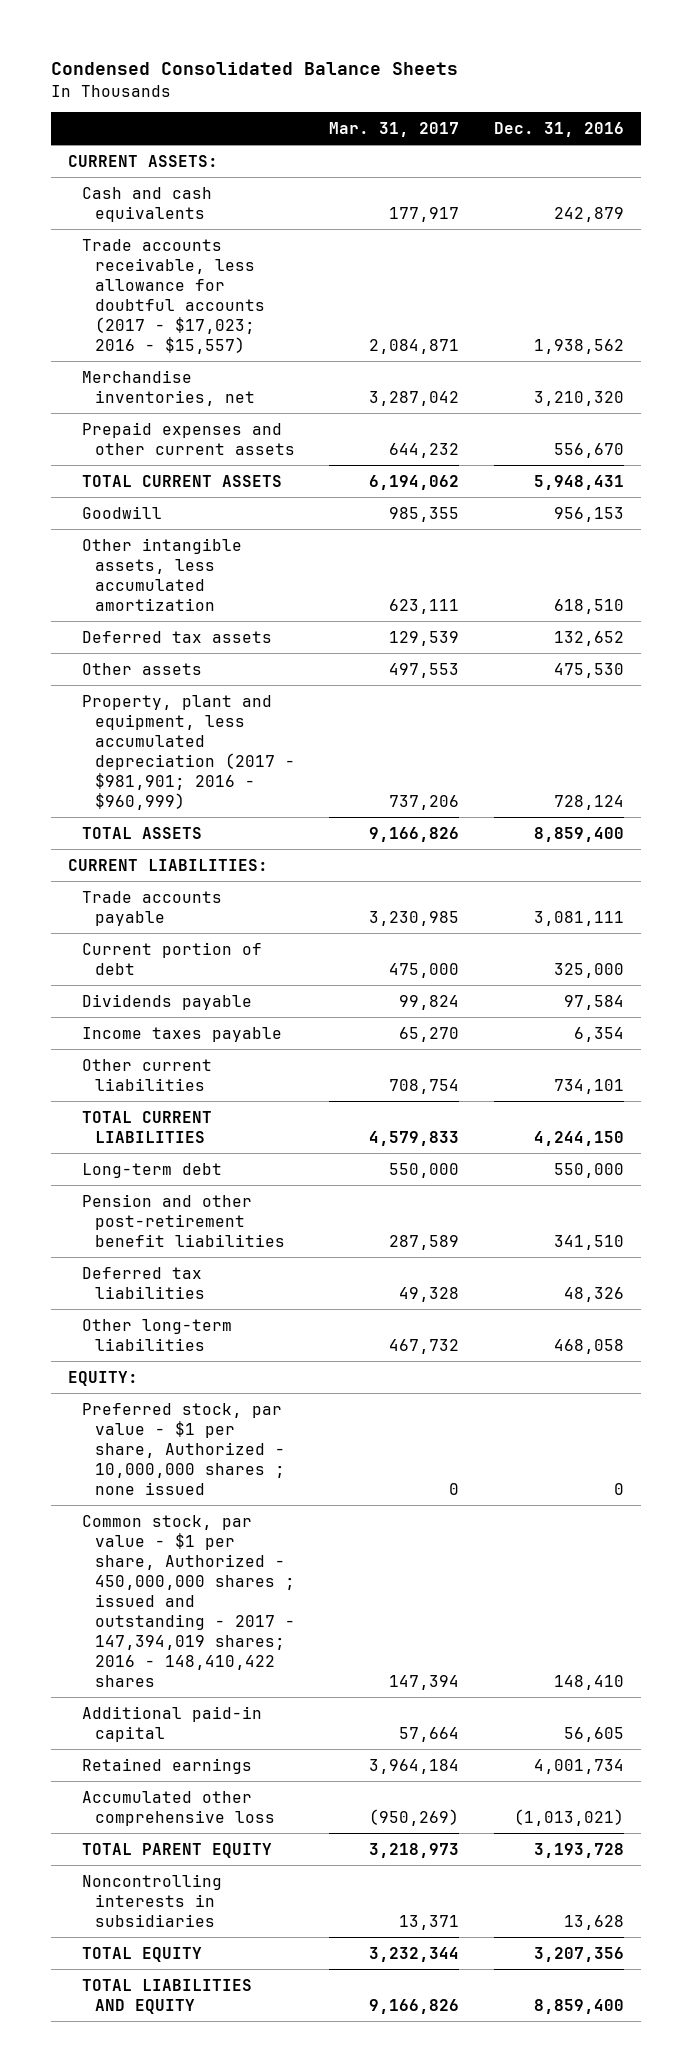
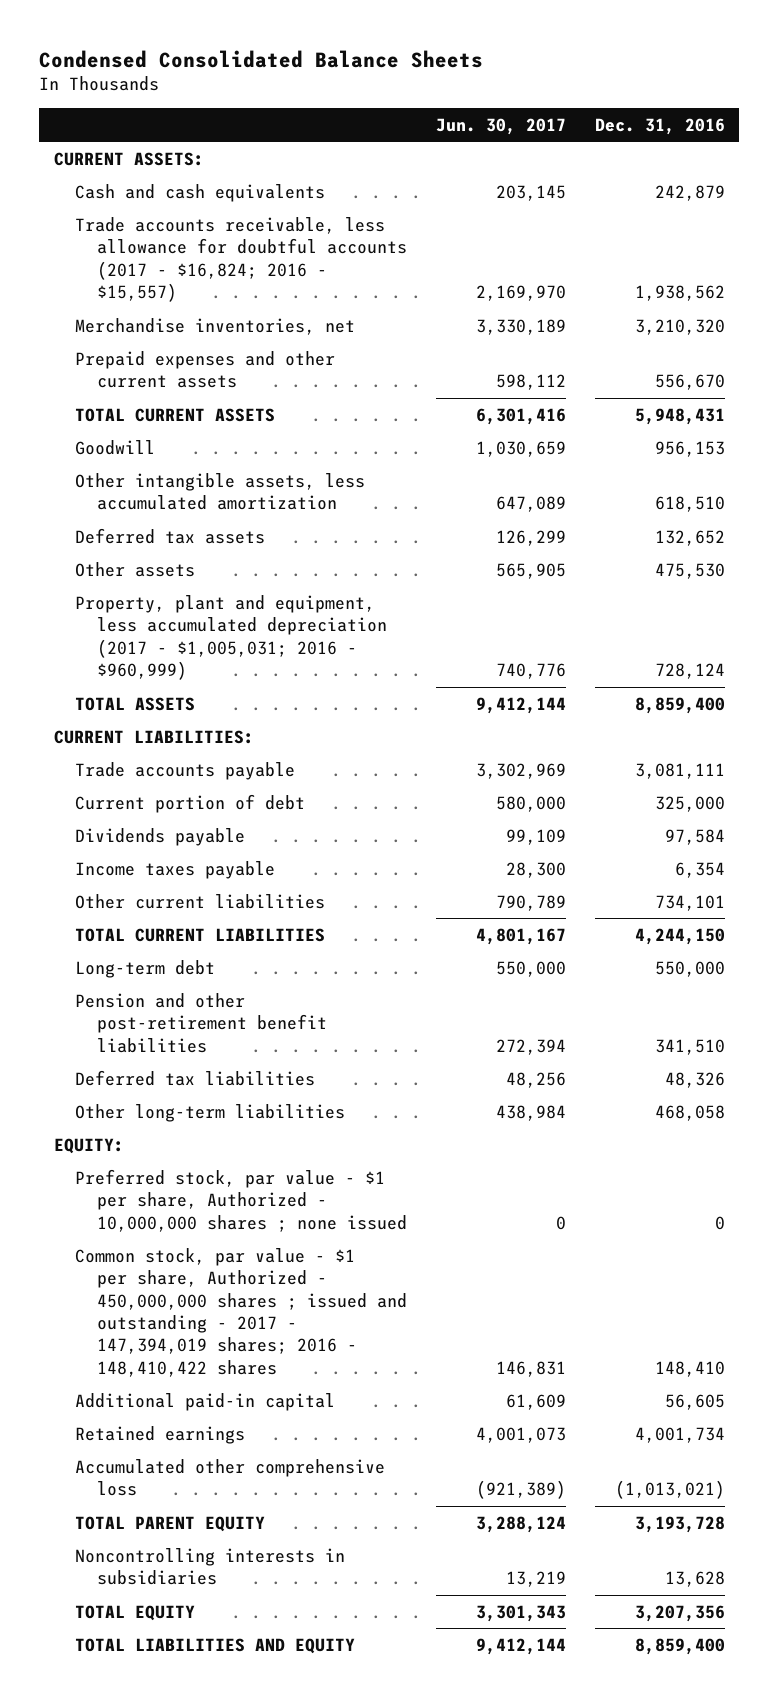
- | Mar. 31, 2017 | Dec. 31, 2016
+ | Jun. 30, 2017 | Dec. 31, 2016
- Trade accounts receivable, less allowance for doubtful accounts (2017 - $17,023; 2016 - $15,557) | 2,084,871 | 1,938,562
+ Trade accounts receivable, less allowance for doubtful accounts (2017 - $16,824; 2016 - $15,557) | 2,169,970 | 1,938,562
- Property, plant and equipment, less accumulated depreciation (2017 - $981,901; 2016 - $960,999) | 737,206 | 728,124
+ Property, plant and equipment, less accumulated depreciation (2017 - $1,005,031; 2016 - $960,999) | 740,776 | 728,124

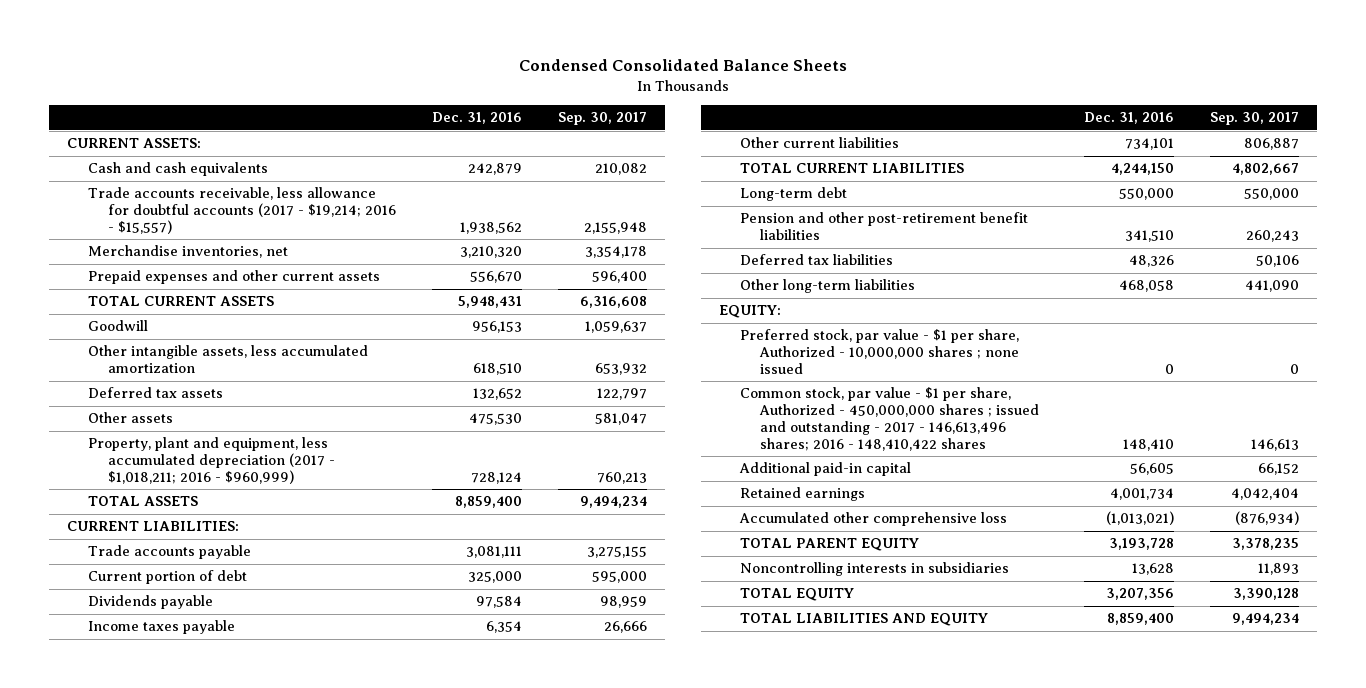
- | Jun. 30, 2017 | Dec. 31, 2016
+ | Dec. 31, 2016 | Sep. 30, 2017
- Trade accounts receivable, less allowance for doubtful accounts (2017 - $16,824; 2016 - $15,557) | 2,169,970 | 1,938,562
+ Trade accounts receivable, less allowance for doubtful accounts (2017 - $19,214; 2016 - $15,557) | 1,938,562 | 2,155,948
- Property, plant and equipment, less accumulated depreciation (2017 - $1,005,031; 2016 - $960,999) | 740,776 | 728,124
+ Property, plant and equipment, less accumulated depreciation (2017 - $1,018,211; 2016 - $960,999) | 728,124 | 760,213
- Common stock, par value - $1 per share, Authorized - 450,000,000 shares ; issued and outstanding - 2017 - 147,394,019 shares; 2016 - 148,410,422 shares | 146,831 | 148,410
+ Common stock, par value - $1 per share, Authorized - 450,000,000 shares ; issued and outstanding - 2017 - 146,613,496 shares; 2016 - 148,410,422 shares | 148,410 | 146,613

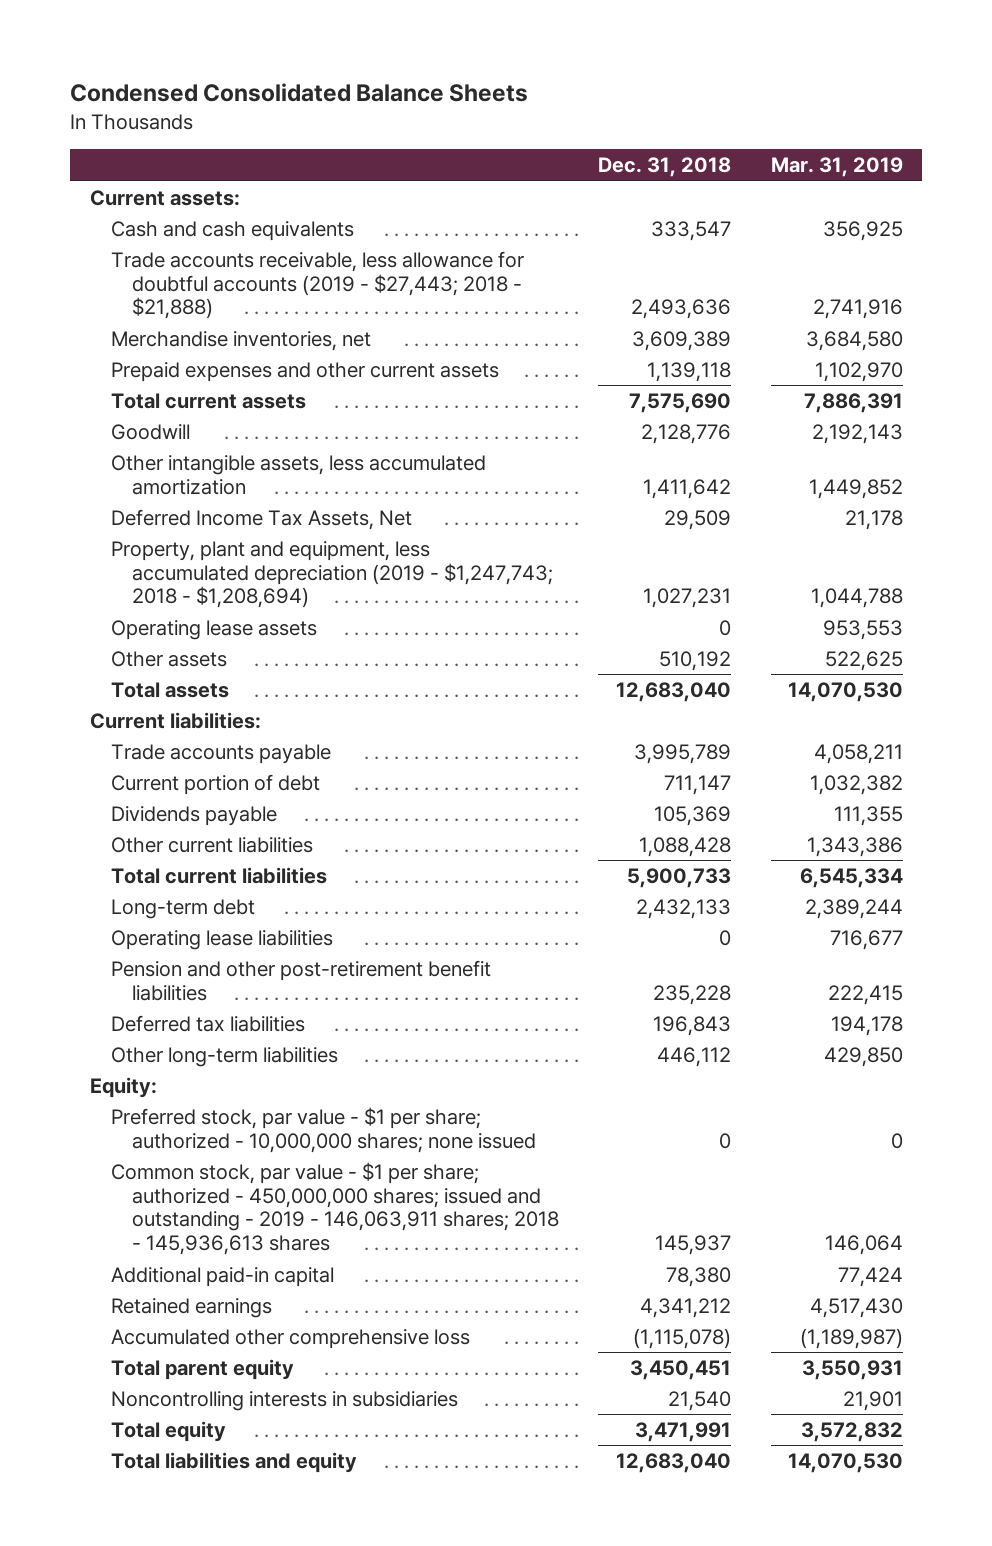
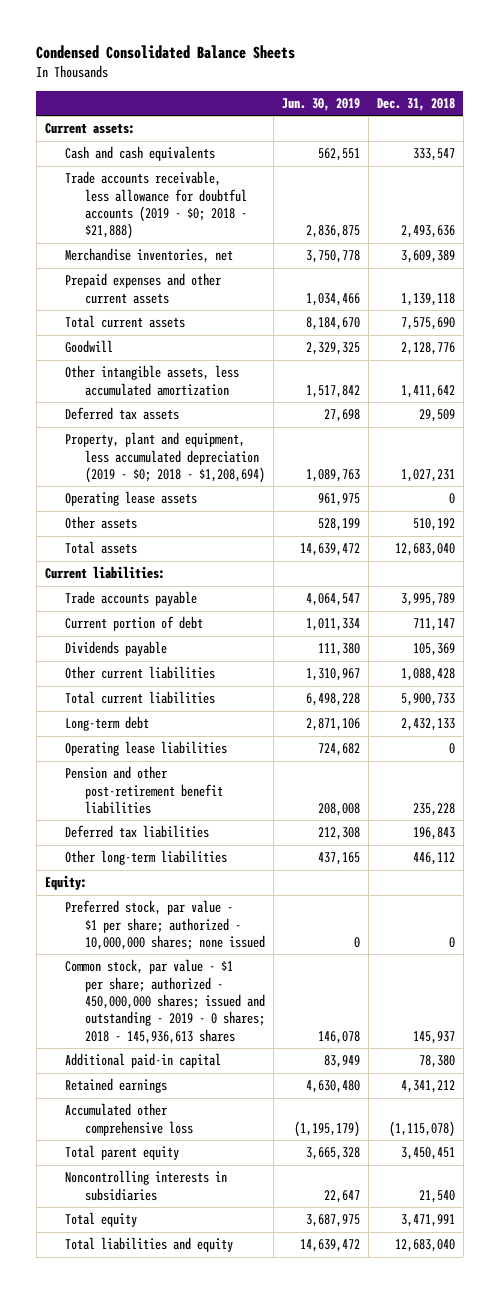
- | Dec. 31, 2018 | Mar. 31, 2019
+ | Jun. 30, 2019 | Dec. 31, 2018
- Trade accounts receivable, less allowance for doubtful accounts (2019 - $27,443; 2018 - $21,888) | 2,493,636 | 2,741,916
+ Trade accounts receivable, less allowance for doubtful accounts (2019 - $0; 2018 - $21,888) | 2,836,875 | 2,493,636
- Deferred Income Tax Assets, Net | 29,509 | 21,178
- Property, plant and equipment, less accumulated depreciation (2019 - $1,247,743; 2018 - $1,208,694) | 1,027,231 | 1,044,788
+ Deferred tax assets | 27,698 | 29,509
+ Property, plant and equipment, less accumulated depreciation (2019 - $0; 2018 - $1,208,694) | 1,089,763 | 1,027,231
- Common stock, par value - $1 per share; authorized - 450,000,000 shares; issued and outstanding - 2019 - 146,063,911 shares; 2018 - 145,936,613 shares | 145,937 | 146,064
+ Common stock, par value - $1 per share; authorized - 450,000,000 shares; issued and outstanding - 2019 - 0 shares; 2018 - 145,936,613 shares | 146,078 | 145,937

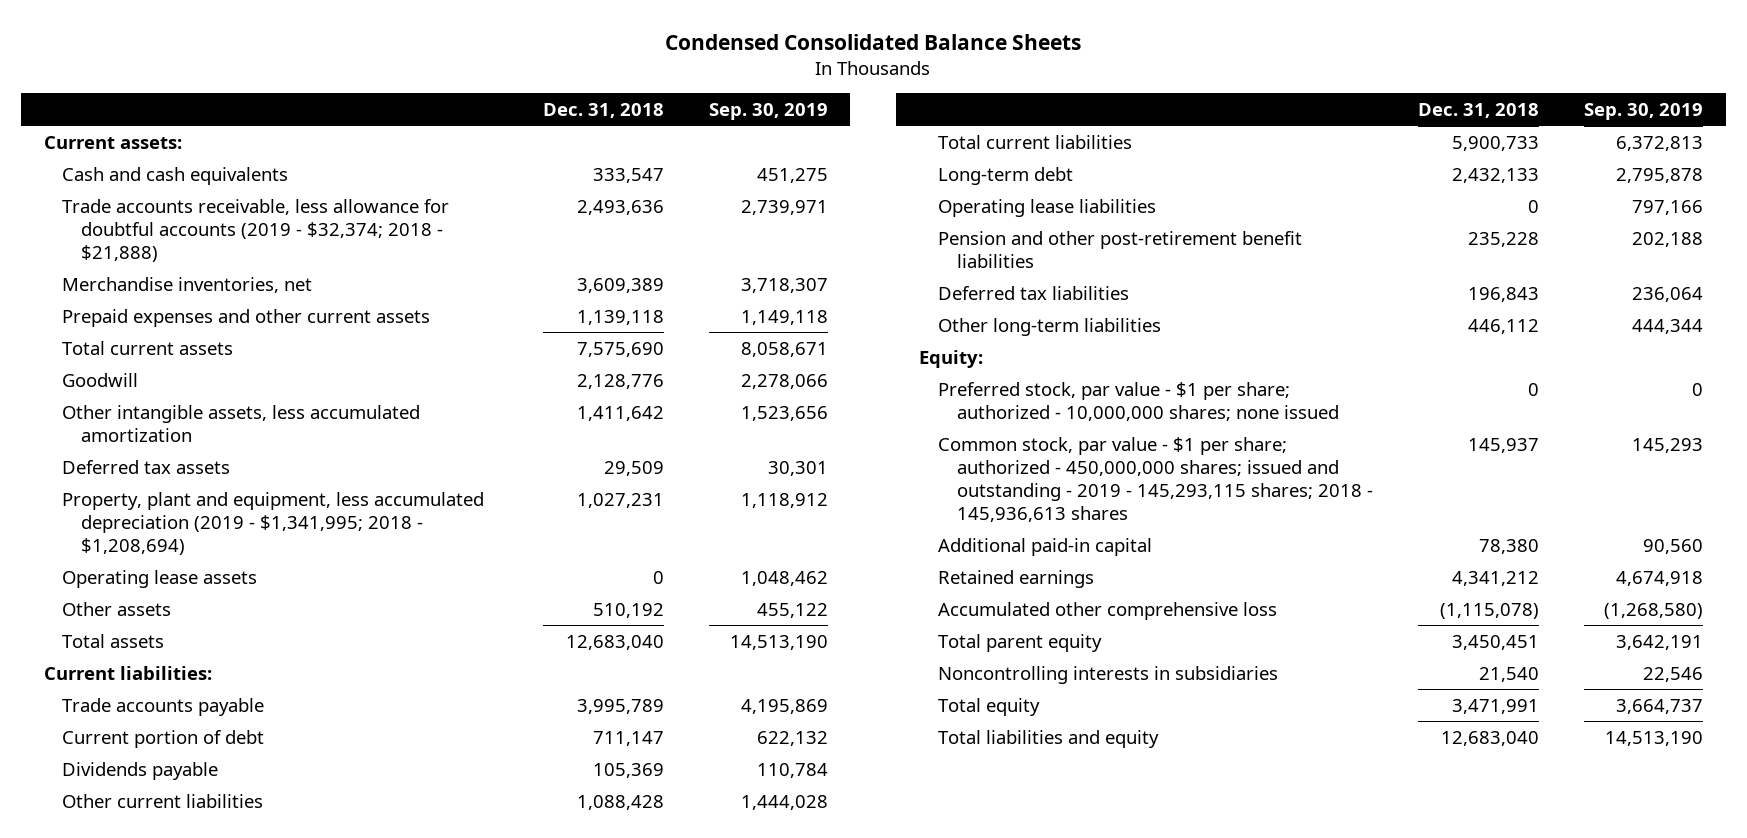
- | Jun. 30, 2019 | Dec. 31, 2018
+ | Dec. 31, 2018 | Sep. 30, 2019
- Trade accounts receivable, less allowance for doubtful accounts (2019 - $0; 2018 - $21,888) | 2,836,875 | 2,493,636
+ Trade accounts receivable, less allowance for doubtful accounts (2019 - $32,374; 2018 - $21,888) | 2,493,636 | 2,739,971
- Property, plant and equipment, less accumulated depreciation (2019 - $0; 2018 - $1,208,694) | 1,089,763 | 1,027,231
+ Property, plant and equipment, less accumulated depreciation (2019 - $1,341,995; 2018 - $1,208,694) | 1,027,231 | 1,118,912
- Common stock, par value - $1 per share; authorized - 450,000,000 shares; issued and outstanding - 2019 - 0 shares; 2018 - 145,936,613 shares | 146,078 | 145,937
+ Common stock, par value - $1 per share; authorized - 450,000,000 shares; issued and outstanding - 2019 - 145,293,115 shares; 2018 - 145,936,613 shares | 145,937 | 145,293

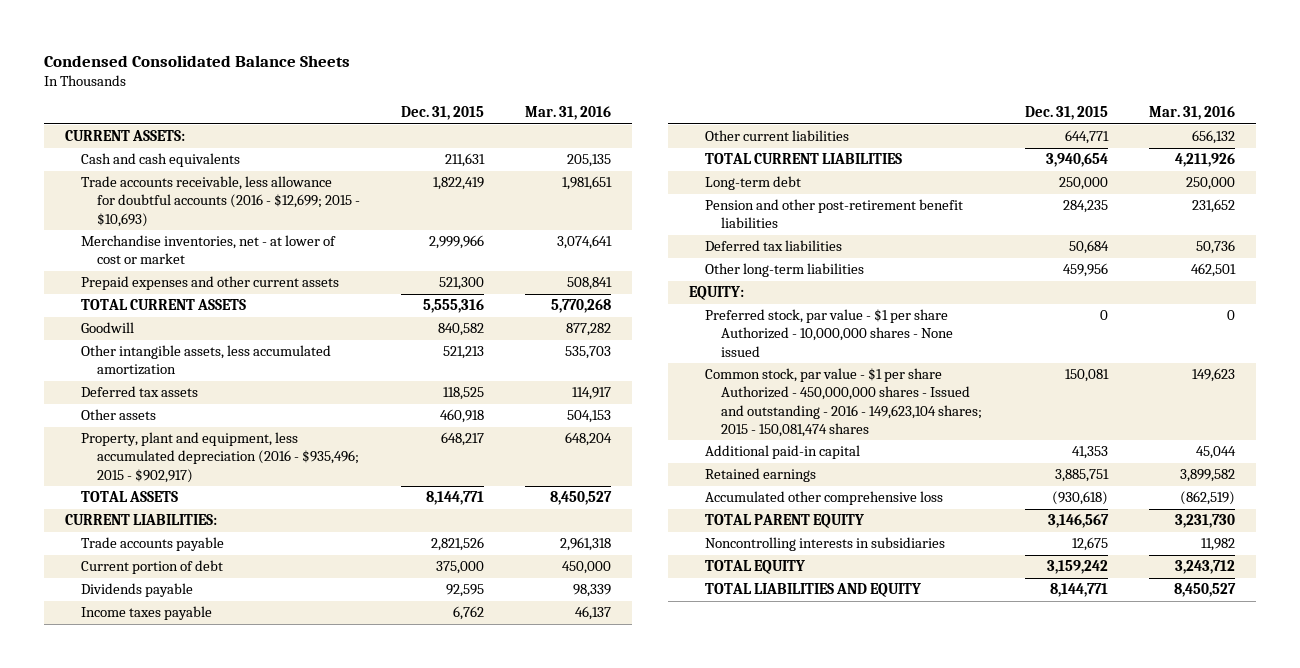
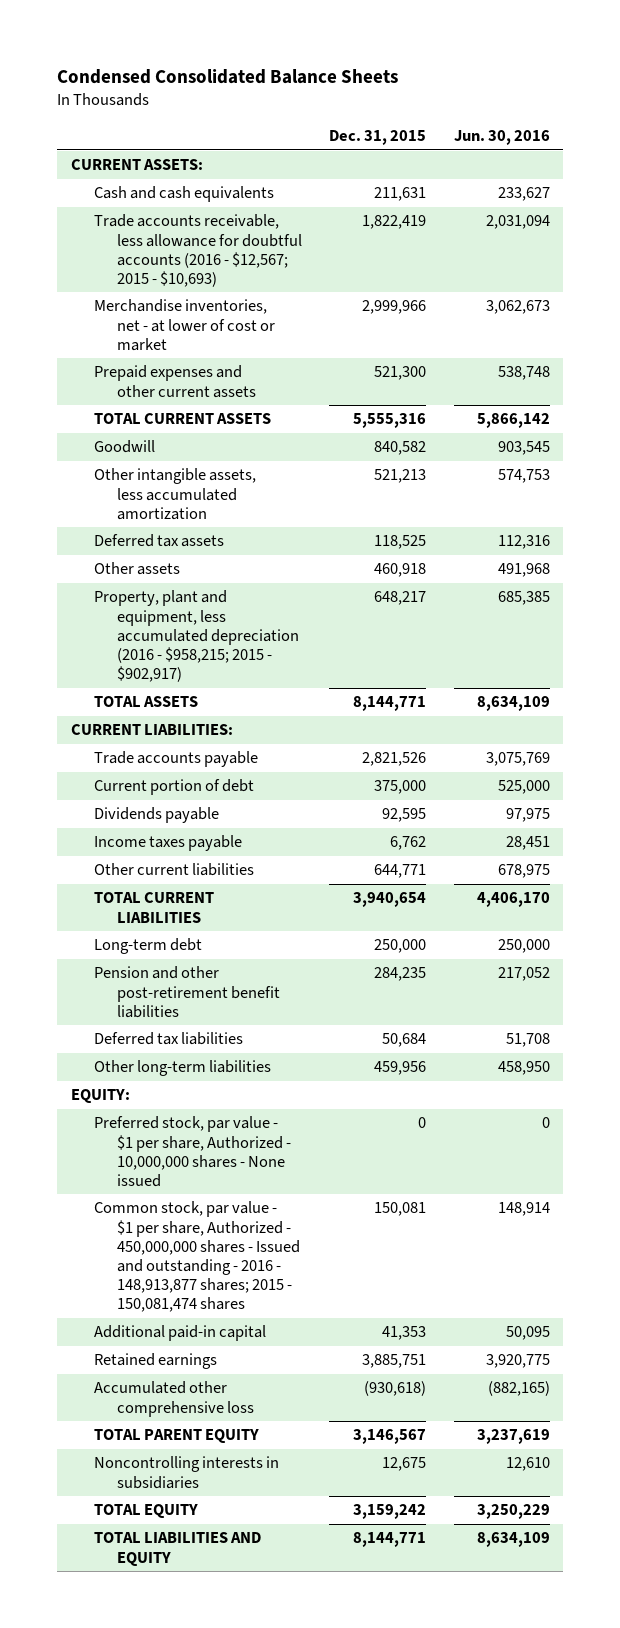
- | Dec. 31, 2015 | Mar. 31, 2016
+ | Dec. 31, 2015 | Jun. 30, 2016
- Trade accounts receivable, less allowance for doubtful accounts (2016 - $12,699; 2015 - $10,693) | 1,822,419 | 1,981,651
+ Trade accounts receivable, less allowance for doubtful accounts (2016 - $12,567; 2015 - $10,693) | 1,822,419 | 2,031,094
- Property, plant and equipment, less accumulated depreciation (2016 - $935,496; 2015 - $902,917) | 648,217 | 648,204
+ Property, plant and equipment, less accumulated depreciation (2016 - $958,215; 2015 - $902,917) | 648,217 | 685,385
- Preferred stock, par value - $1 per share Authorized - 10,000,000 shares - None issued | 0 | 0
- Common stock, par value - $1 per share Authorized - 450,000,000 shares - Issued and outstanding - 2016 - 149,623,104 shares; 2015 - 150,081,474 shares | 150,081 | 149,623
+ Preferred stock, par value - $1 per share, Authorized - 10,000,000 shares - None issued | 0 | 0
+ Common stock, par value - $1 per share, Authorized - 450,000,000 shares - Issued and outstanding - 2016 - 148,913,877 shares; 2015 - 150,081,474 shares | 150,081 | 148,914

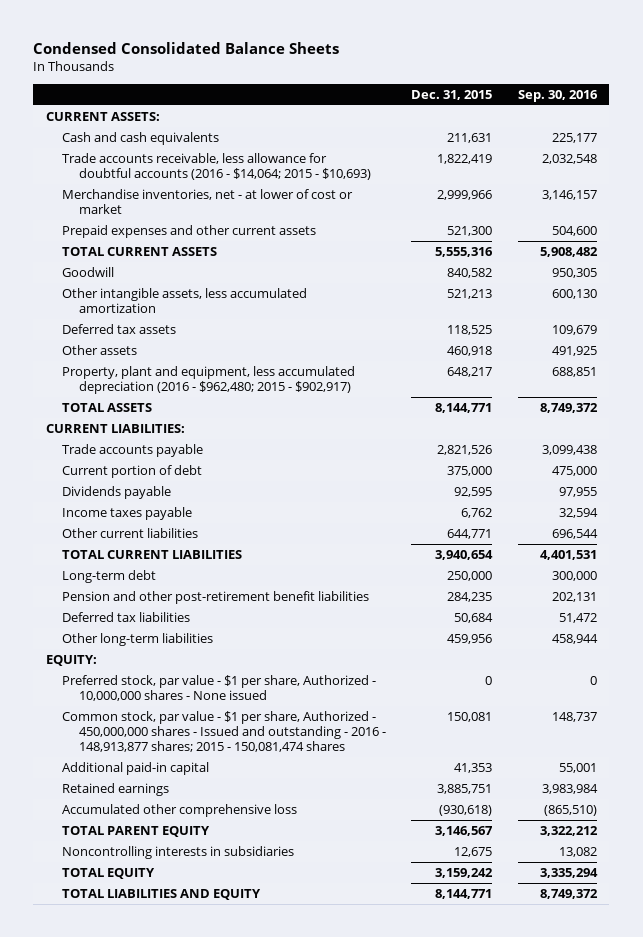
- | Dec. 31, 2015 | Jun. 30, 2016
+ | Dec. 31, 2015 | Sep. 30, 2016
- Trade accounts receivable, less allowance for doubtful accounts (2016 - $12,567; 2015 - $10,693) | 1,822,419 | 2,031,094
+ Trade accounts receivable, less allowance for doubtful accounts (2016 - $14,064; 2015 - $10,693) | 1,822,419 | 2,032,548
- Property, plant and equipment, less accumulated depreciation (2016 - $958,215; 2015 - $902,917) | 648,217 | 685,385
+ Property, plant and equipment, less accumulated depreciation (2016 - $962,480; 2015 - $902,917) | 648,217 | 688,851

